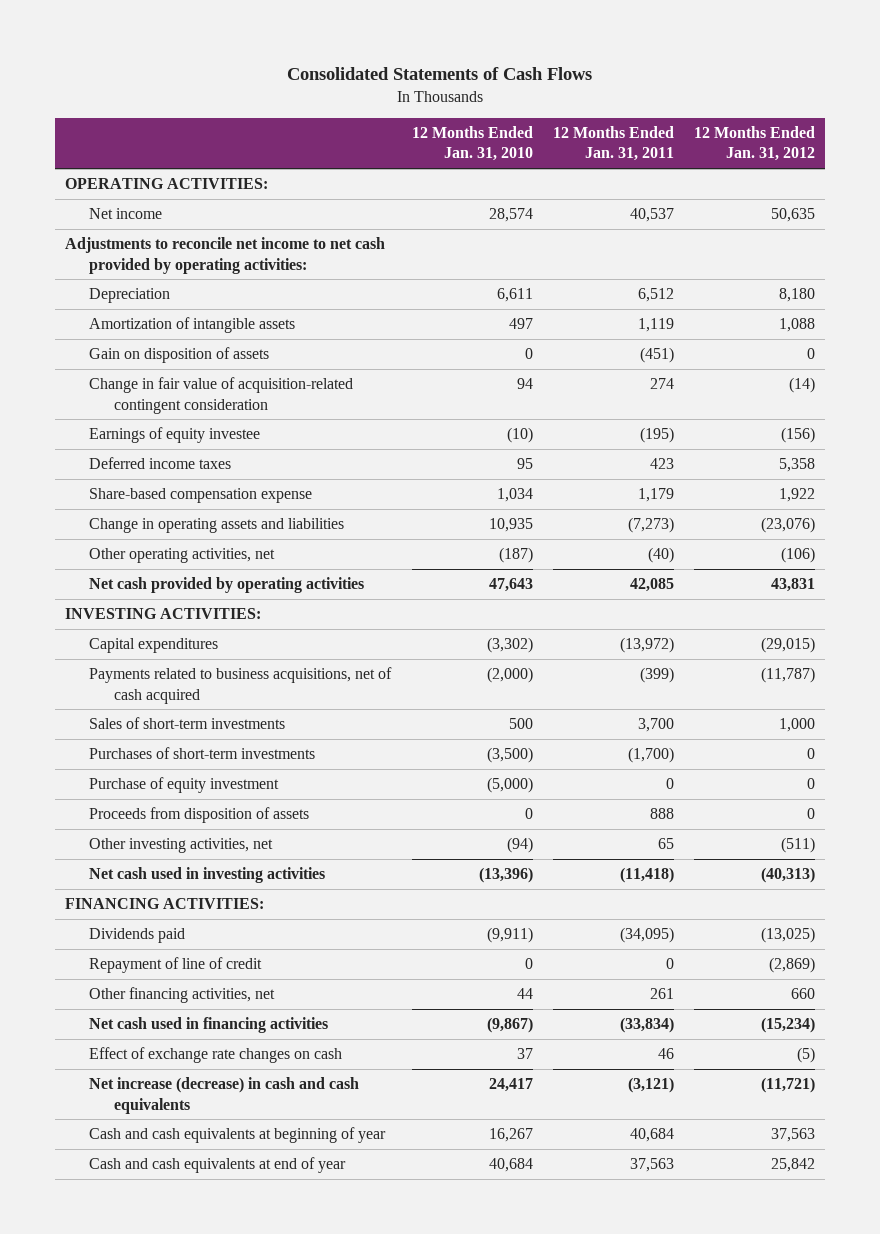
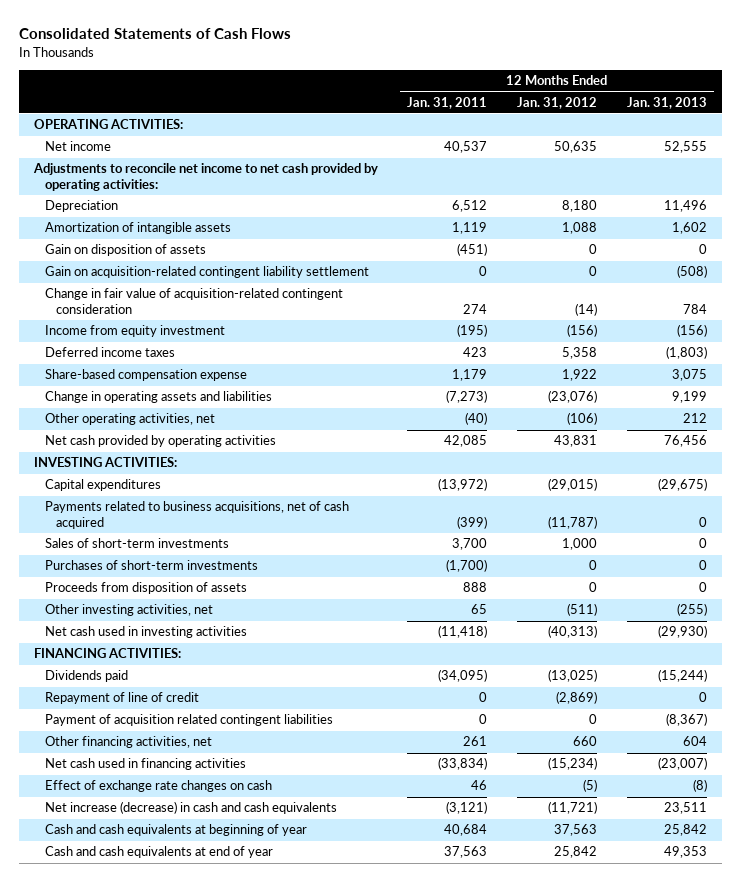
- | 12 Months Ended Jan. 31, 2010 | 12 Months Ended Jan. 31, 2011 | 12 Months Ended Jan. 31, 2012
+ | 12 Months Ended Jan. 31, 2011 | 12 Months Ended Jan. 31, 2012 | 12 Months Ended Jan. 31, 2013
+ Gain on acquisition-related contingent liability settlement | 0 | 0 | (508)
- Earnings of equity investee | (10) | (195) | (156)
+ Income from equity investment | (195) | (156) | (156)
- Purchase of equity investment | (5,000) | 0 | 0
+ Payment of acquisition related contingent liabilities | 0 | 0 | (8,367)

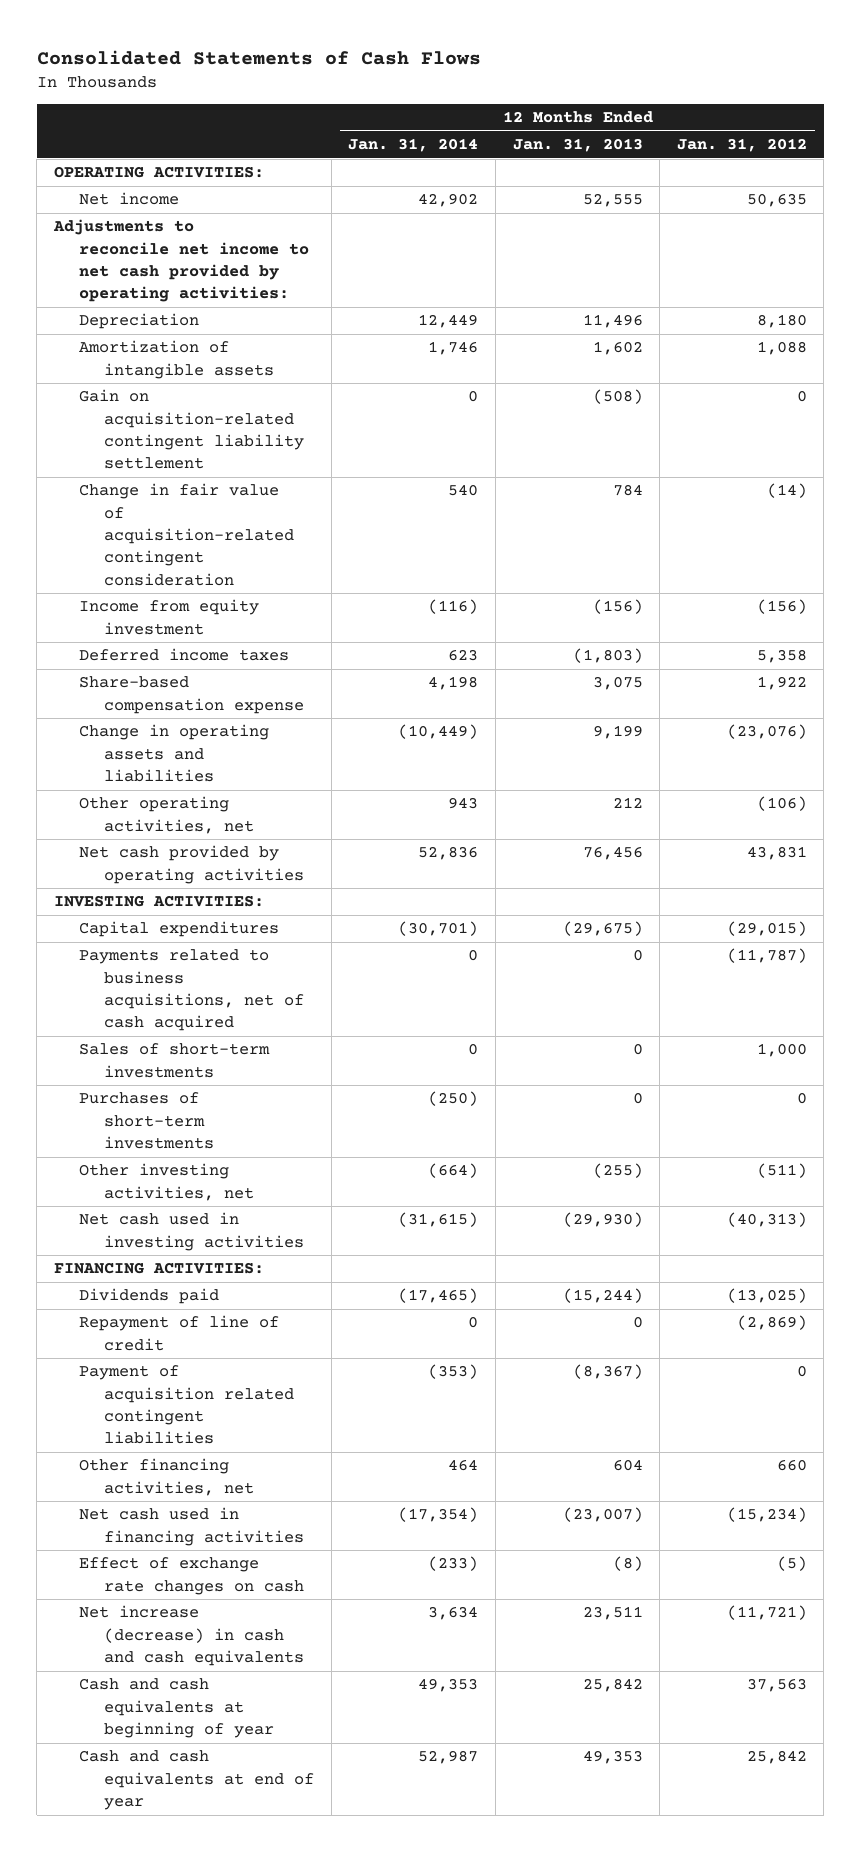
- | 12 Months Ended Jan. 31, 2011 | 12 Months Ended Jan. 31, 2012 | 12 Months Ended Jan. 31, 2013
+ | 12 Months Ended Jan. 31, 2014 | 12 Months Ended Jan. 31, 2013 | 12 Months Ended Jan. 31, 2012
- Gain on disposition of assets | (451) | 0 | 0
- Proceeds from disposition of assets | 888 | 0 | 0

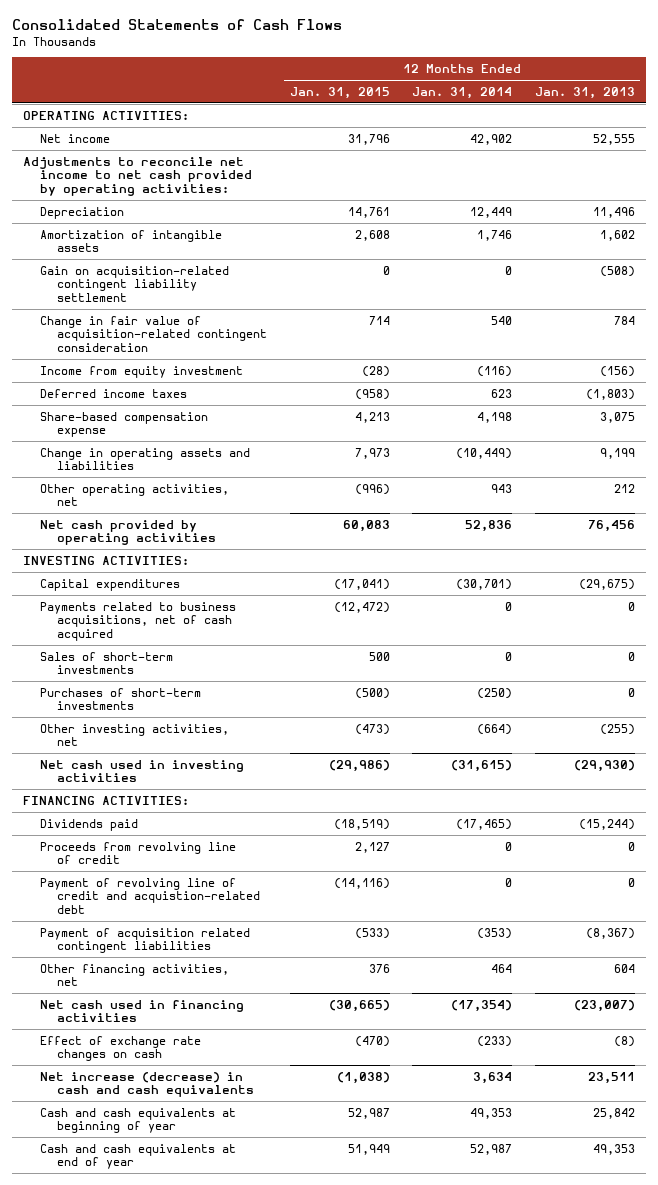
- | 12 Months Ended Jan. 31, 2014 | 12 Months Ended Jan. 31, 2013 | 12 Months Ended Jan. 31, 2012
+ | 12 Months Ended Jan. 31, 2015 | 12 Months Ended Jan. 31, 2014 | 12 Months Ended Jan. 31, 2013
- Repayment of line of credit | 0 | 0 | (2,869)
+ Proceeds from revolving line of credit | 2,127 | 0 | 0
+ Payment of revolving line of credit and acquistion-related debt | (14,116) | 0 | 0

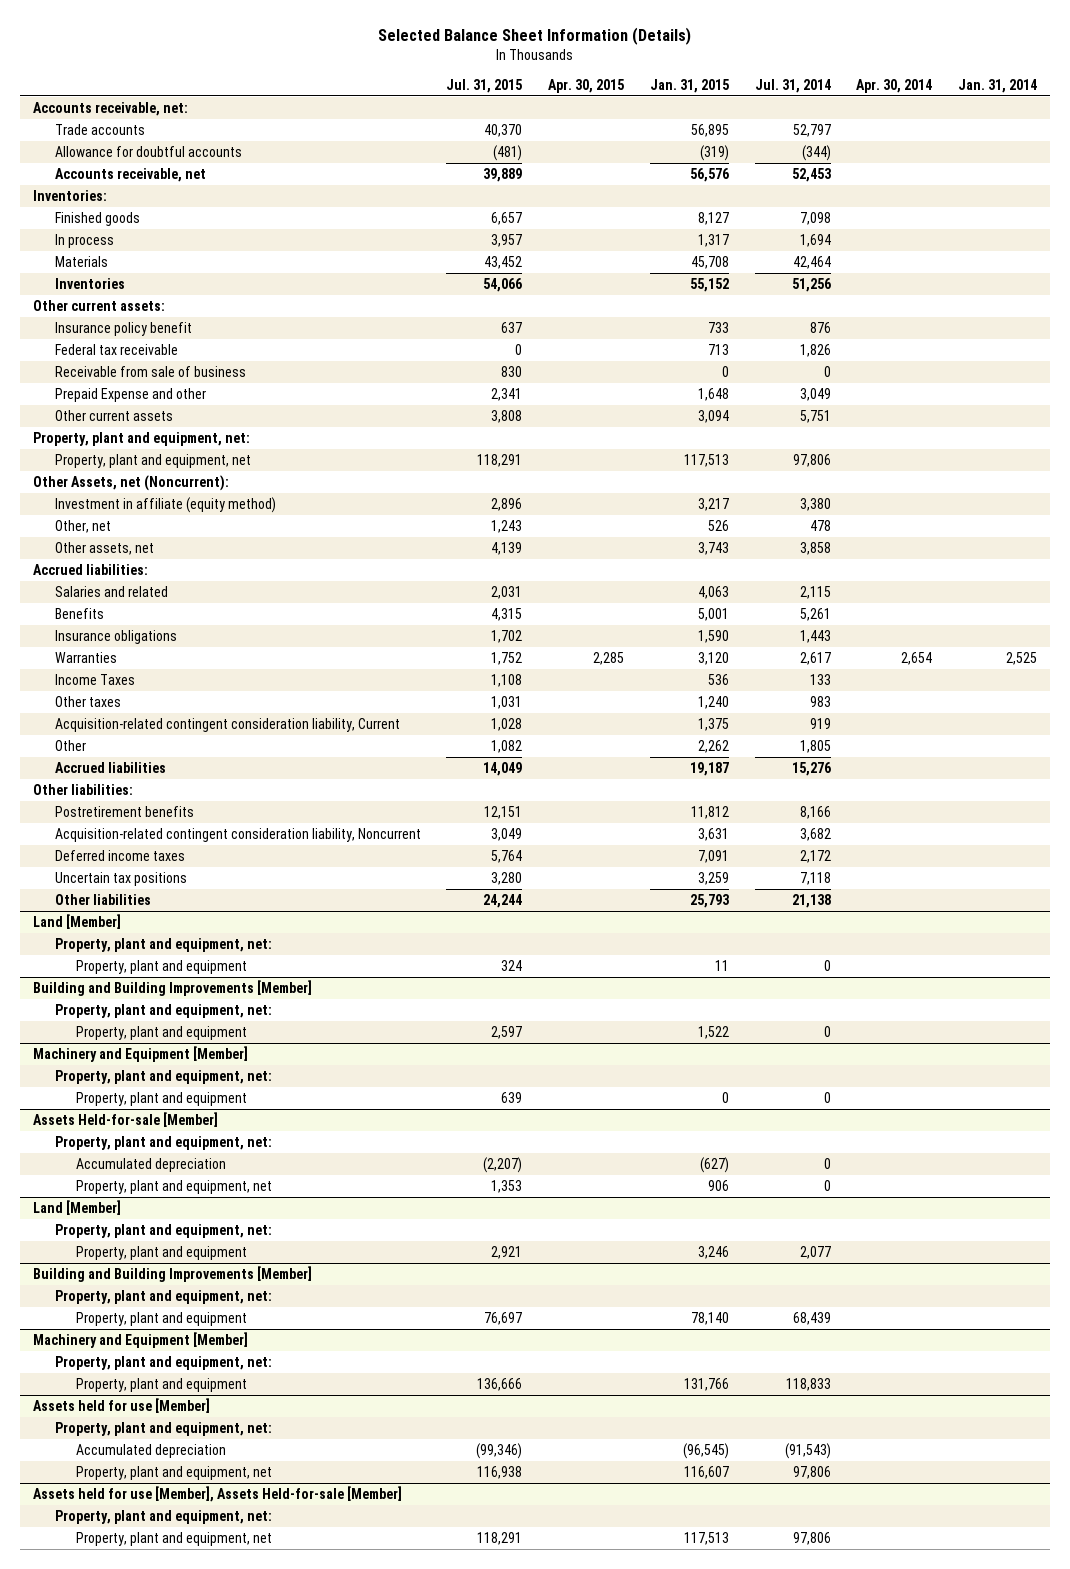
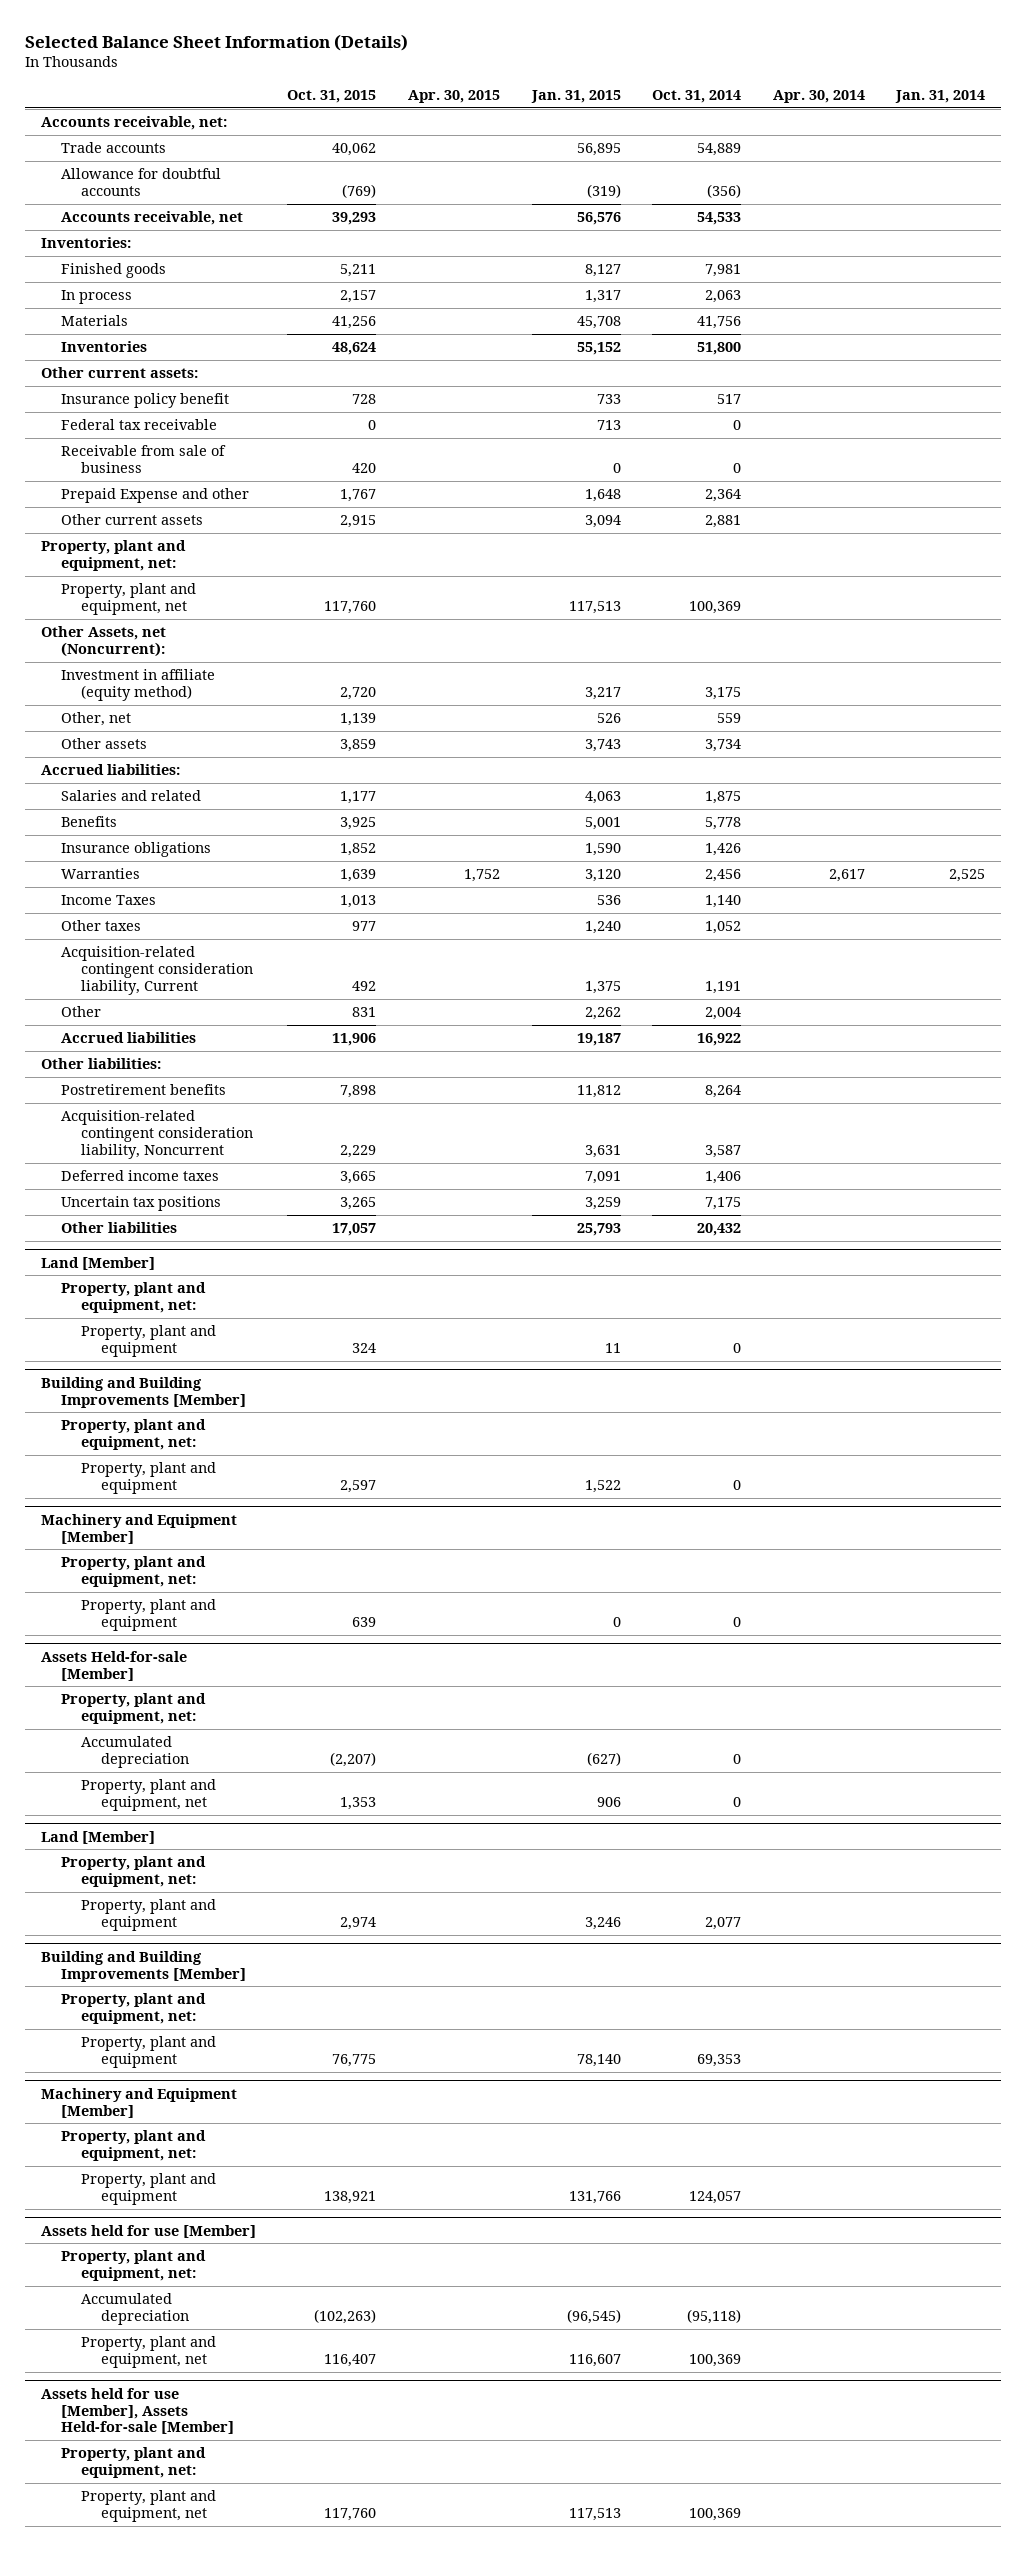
- | Jul. 31, 2015 | Apr. 30, 2015 | Jan. 31, 2015 | Jul. 31, 2014 | Apr. 30, 2014 | Jan. 31, 2014
+ | Oct. 31, 2015 | Apr. 30, 2015 | Jan. 31, 2015 | Oct. 31, 2014 | Apr. 30, 2014 | Jan. 31, 2014
- Other assets, net | 4,139 | | 3,743 | 3,858 | |
+ Other assets | 3,859 | | 3,743 | 3,734 | |
- Warranties | 1,752 | 2,285 | 3,120 | 2,617 | 2,654 | 2,525
+ Warranties | 1,639 | 1,752 | 3,120 | 2,456 | 2,617 | 2,525

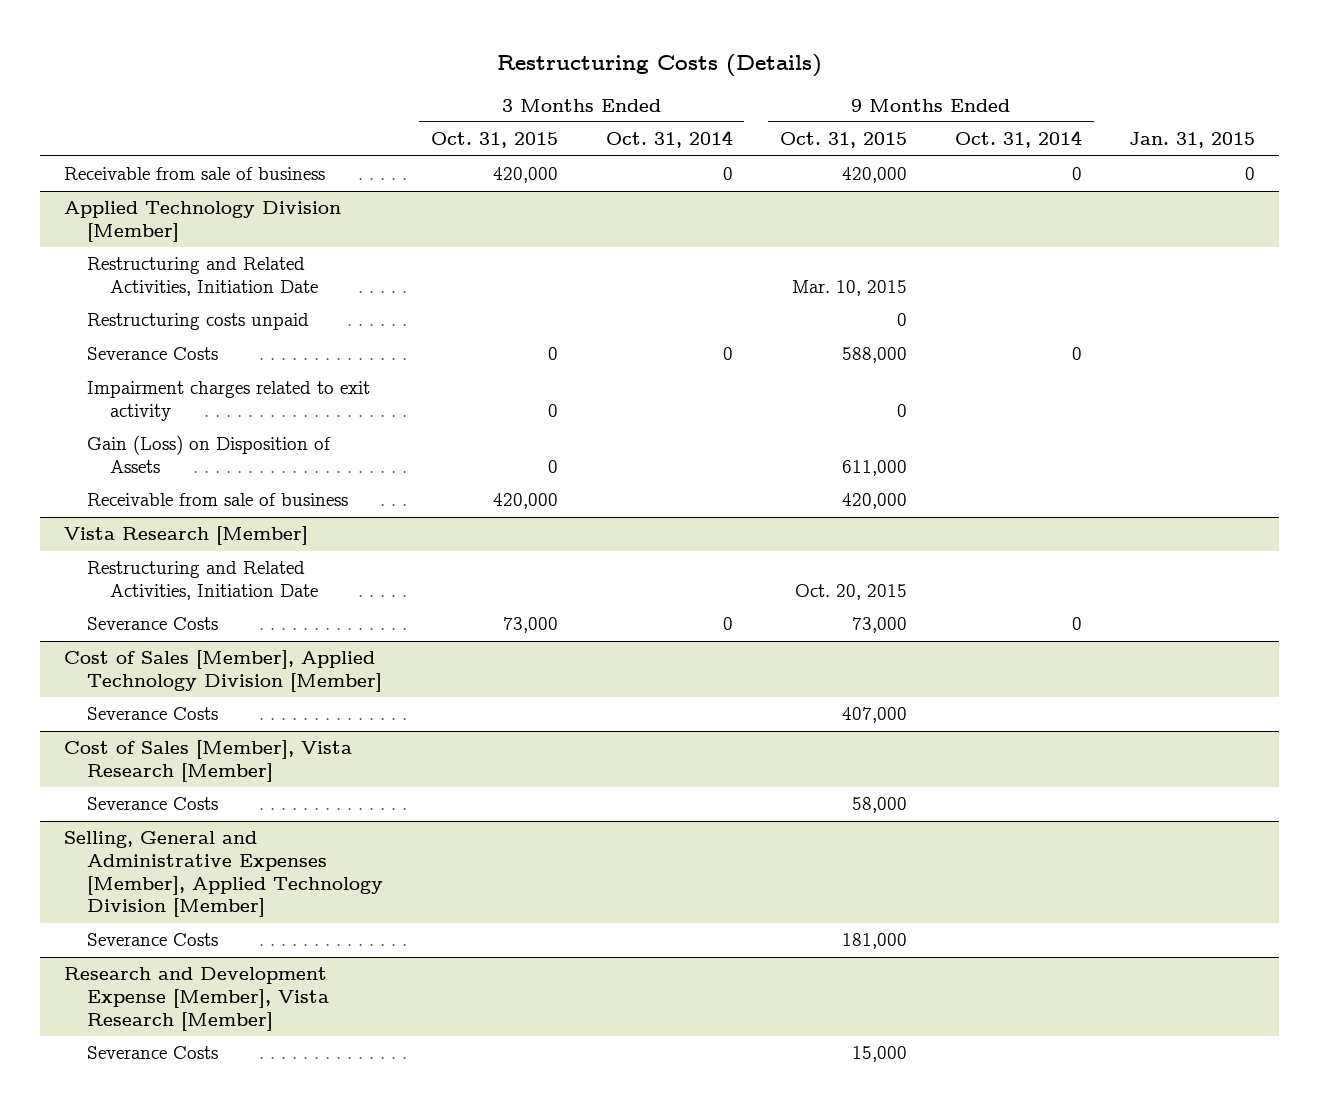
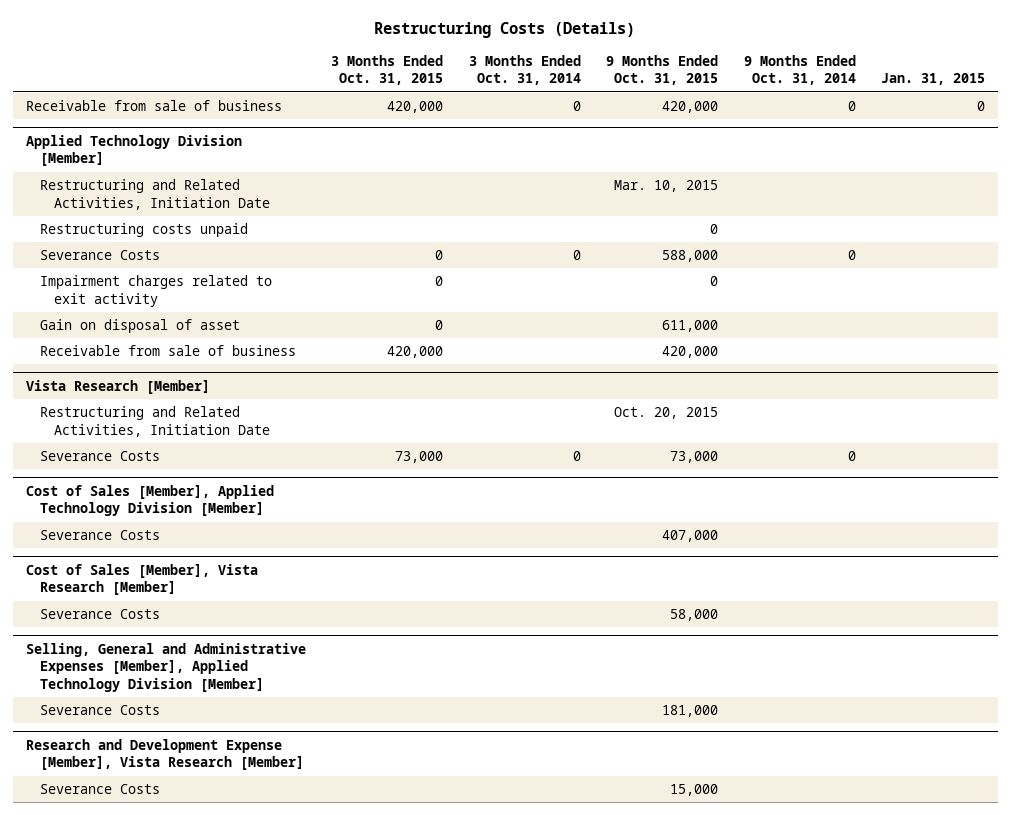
@ Applied Technology Division [Member]
- Gain (Loss) on Disposition of Assets | 0 | | 611,000 | |
+ Gain on disposal of asset | 0 | | 611,000 | |

